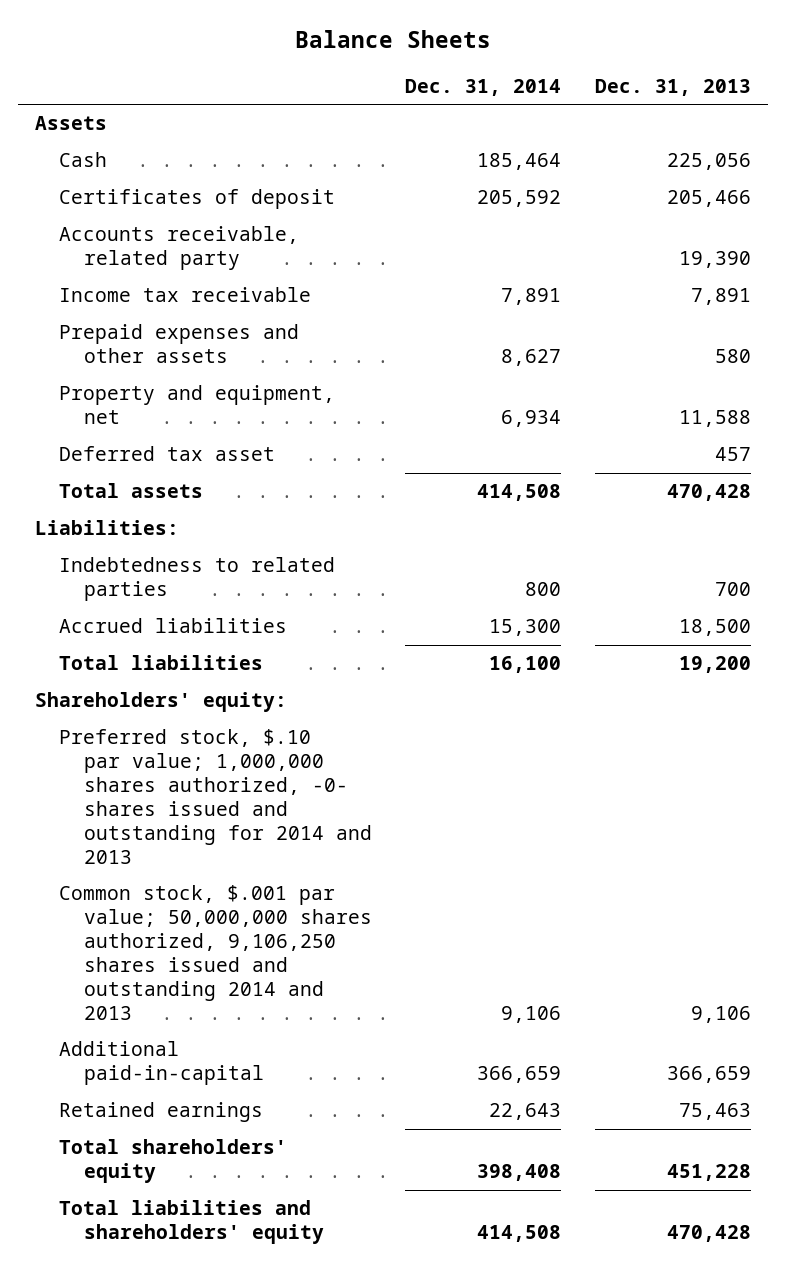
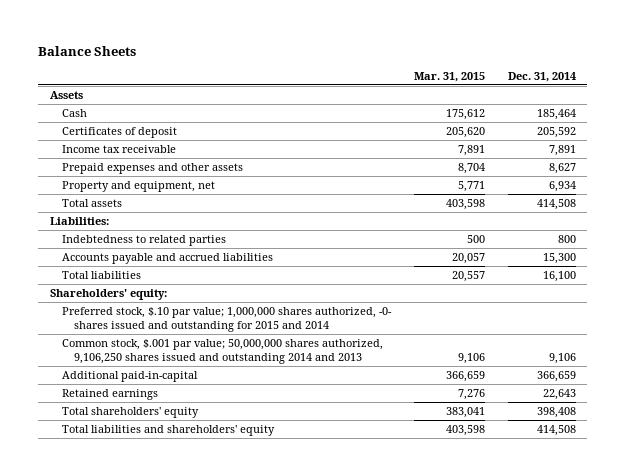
- | Dec. 31, 2014 | Dec. 31, 2013
+ | Mar. 31, 2015 | Dec. 31, 2014
- Accounts receivable, related party | | 19,390
- Deferred tax asset | | 457
- Accrued liabilities | 15,300 | 18,500
+ Accounts payable and accrued liabilities | 20,057 | 15,300
- Preferred stock, $.10 par value; 1,000,000 shares authorized, -0- shares issued and outstanding for 2014 and 2013
+ Preferred stock, $.10 par value; 1,000,000 shares authorized, -0- shares issued and outstanding for 2015 and 2014

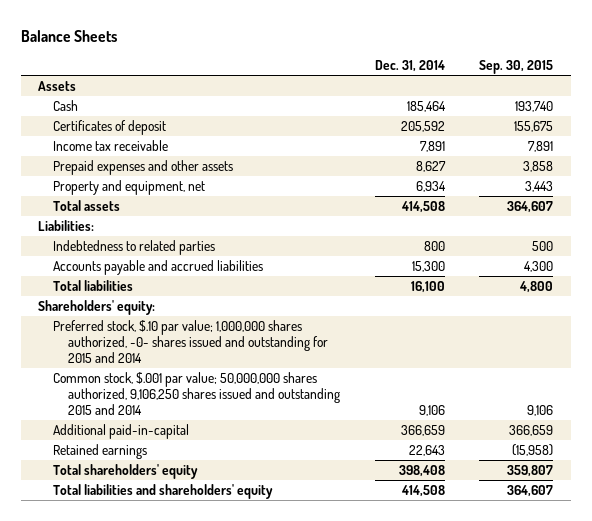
- | Mar. 31, 2015 | Dec. 31, 2014
+ | Dec. 31, 2014 | Sep. 30, 2015
- Common stock, $.001 par value; 50,000,000 shares authorized, 9,106,250 shares issued and outstanding 2014 and 2013 | 9,106 | 9,106
+ Common stock, $.001 par value; 50,000,000 shares authorized, 9,106,250 shares issued and outstanding 2015 and 2014 | 9,106 | 9,106

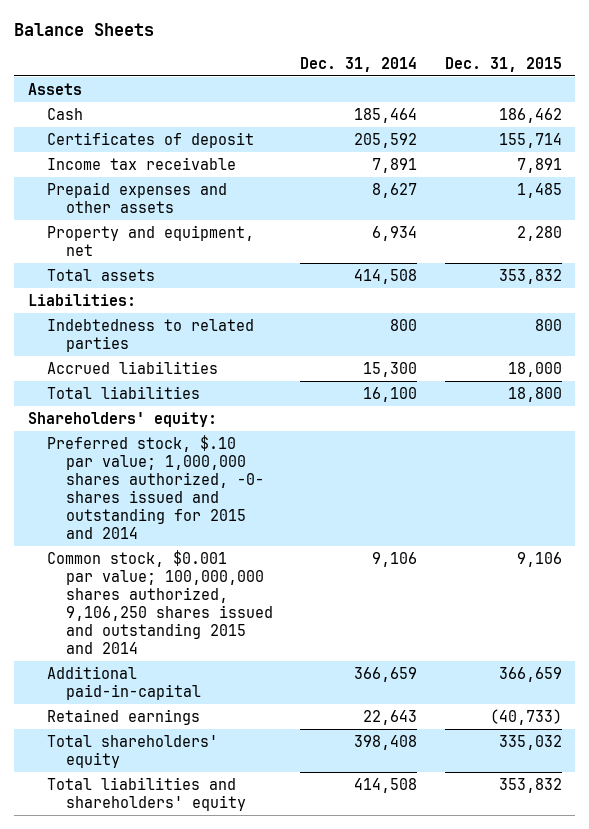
- | Dec. 31, 2014 | Sep. 30, 2015
+ | Dec. 31, 2014 | Dec. 31, 2015
- Accounts payable and accrued liabilities | 15,300 | 4,300
+ Accrued liabilities | 15,300 | 18,000
- Common stock, $.001 par value; 50,000,000 shares authorized, 9,106,250 shares issued and outstanding 2015 and 2014 | 9,106 | 9,106
+ Common stock, $0.001 par value; 100,000,000 shares authorized, 9,106,250 shares issued and outstanding 2015 and 2014 | 9,106 | 9,106

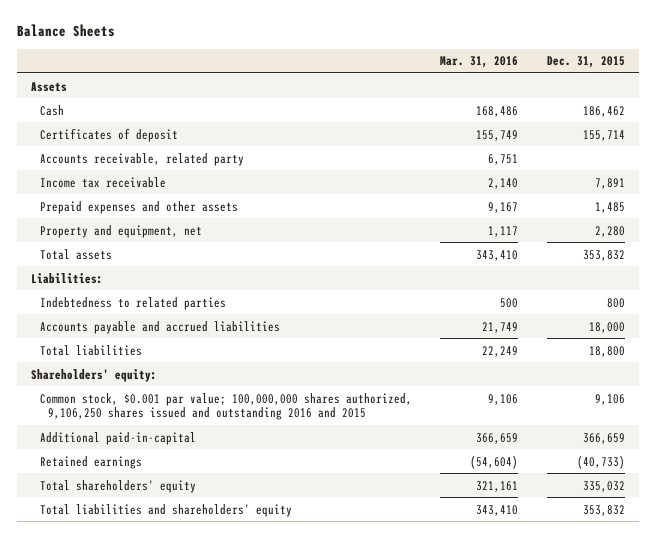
- | Dec. 31, 2014 | Dec. 31, 2015
+ | Mar. 31, 2016 | Dec. 31, 2015
+ Accounts receivable, related party | 6,751 |
- Accrued liabilities | 15,300 | 18,000
+ Accounts payable and accrued liabilities | 21,749 | 18,000
- Preferred stock, $.10 par value; 1,000,000 shares authorized, -0- shares issued and outstanding for 2015 and 2014
- Common stock, $0.001 par value; 100,000,000 shares authorized, 9,106,250 shares issued and outstanding 2015 and 2014 | 9,106 | 9,106
+ Common stock, $0.001 par value; 100,000,000 shares authorized, 9,106,250 shares issued and outstanding 2016 and 2015 | 9,106 | 9,106

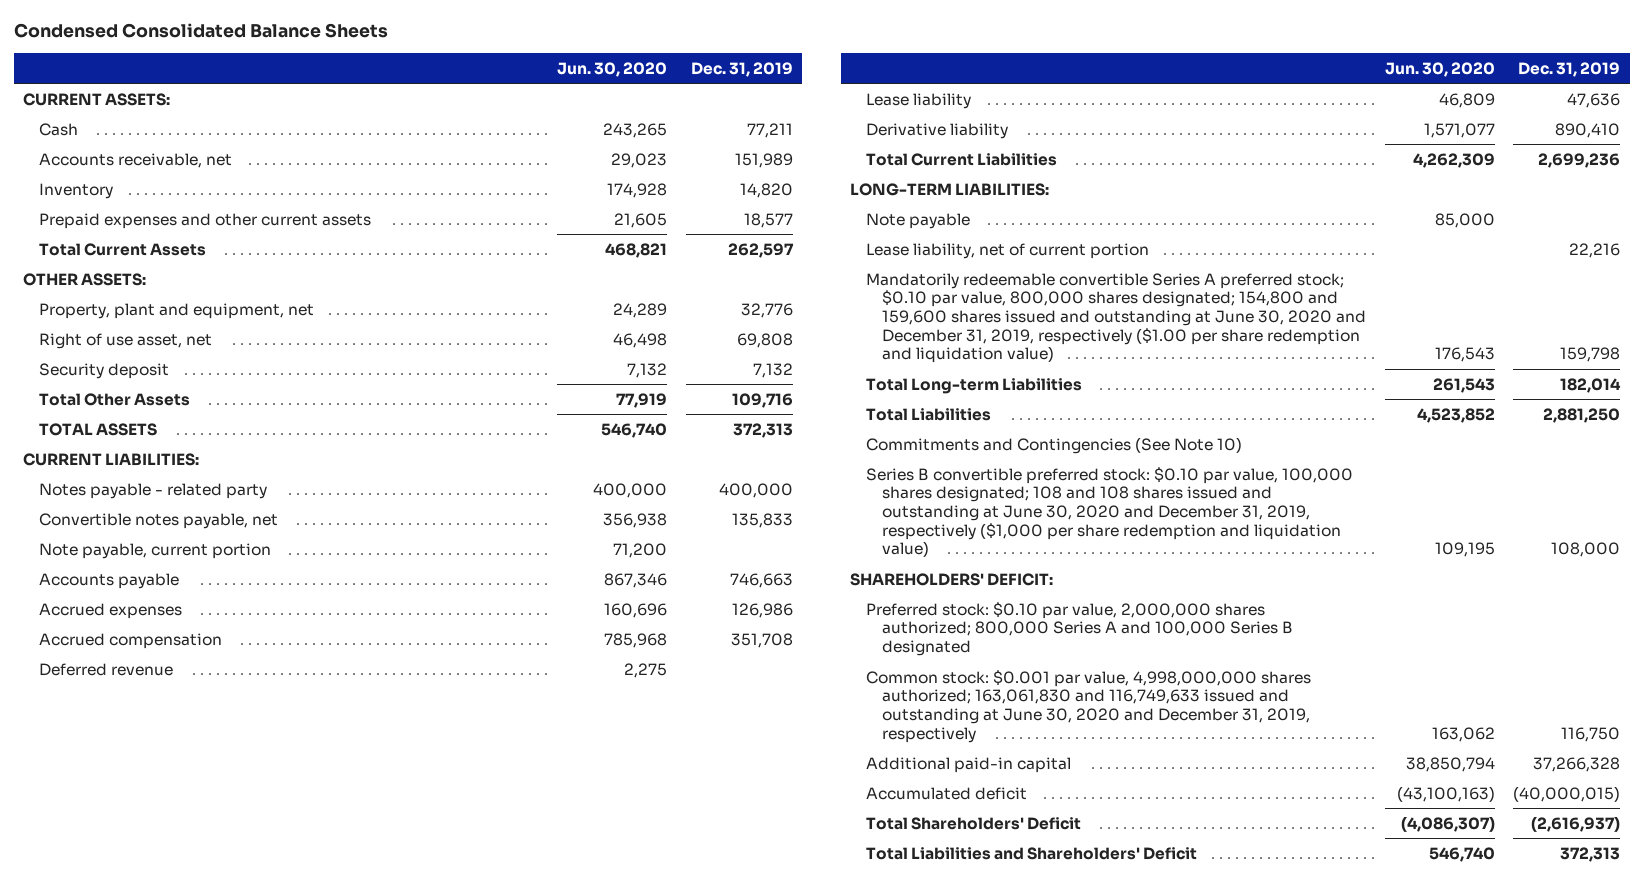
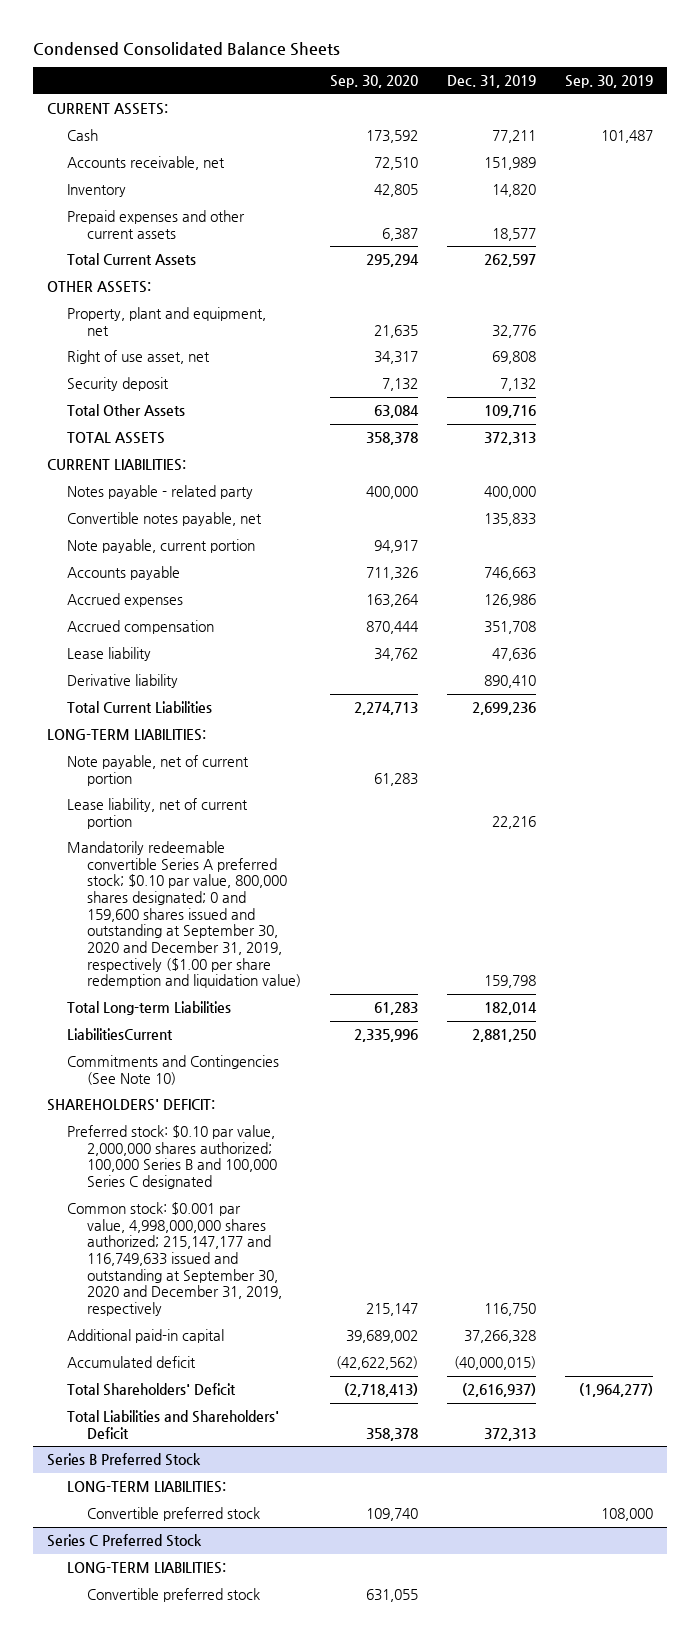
- | Jun. 30, 2020 | Dec. 31, 2019
+ | Sep. 30, 2020 | Dec. 31, 2019 | Sep. 30, 2019
- Deferred revenue | 2,275 |
- Note payable | 85,000 |
+ Note payable, net of current portion | 61,283 | |
- Mandatorily redeemable convertible Series A preferred stock; $0.10 par value, 800,000 shares designated; 154,800 and 159,600 shares issued and outstanding at June 30, 2020 and December 31, 2019, respectively ($1.00 per share redemption and liquidation value) | 176,543 | 159,798
+ Mandatorily redeemable convertible Series A preferred stock; $0.10 par value, 800,000 shares designated; 0 and 159,600 shares issued and outstanding at September 30, 2020 and December 31, 2019, respectively ($1.00 per share redemption and liquidation value) | | 159,798 |
- Total Liabilities | 4,523,852 | 2,881,250
+ LiabilitiesCurrent | 2,335,996 | 2,881,250 |
- Series B convertible preferred stock: $0.10 par value, 100,000 shares designated; 108 and 108 shares issued and outstanding at June 30, 2020 and December 31, 2019, respectively ($1,000 per share redemption and liquidation value) | 109,195 | 108,000
- Preferred stock: $0.10 par value, 2,000,000 shares authorized; 800,000 Series A and 100,000 Series B designated
- Common stock: $0.001 par value, 4,998,000,000 shares authorized; 163,061,830 and 116,749,633 issued and outstanding at June 30, 2020 and December 31, 2019, respectively | 163,062 | 116,750
+ Preferred stock: $0.10 par value, 2,000,000 shares authorized; 100,000 Series B and 100,000 Series C designated
+ Common stock: $0.001 par value, 4,998,000,000 shares authorized; 215,147,177 and 116,749,633 issued and outstanding at September 30, 2020 and December 31, 2019, respectively | 215,147 | 116,750 |
+ Series B Preferred Stock
+ LONG-TERM LIABILITIES:
+ Convertible preferred stock | 109,740 | | 108,000
+ Series C Preferred Stock
+ LONG-TERM LIABILITIES:
+ Convertible preferred stock | 631,055 | |

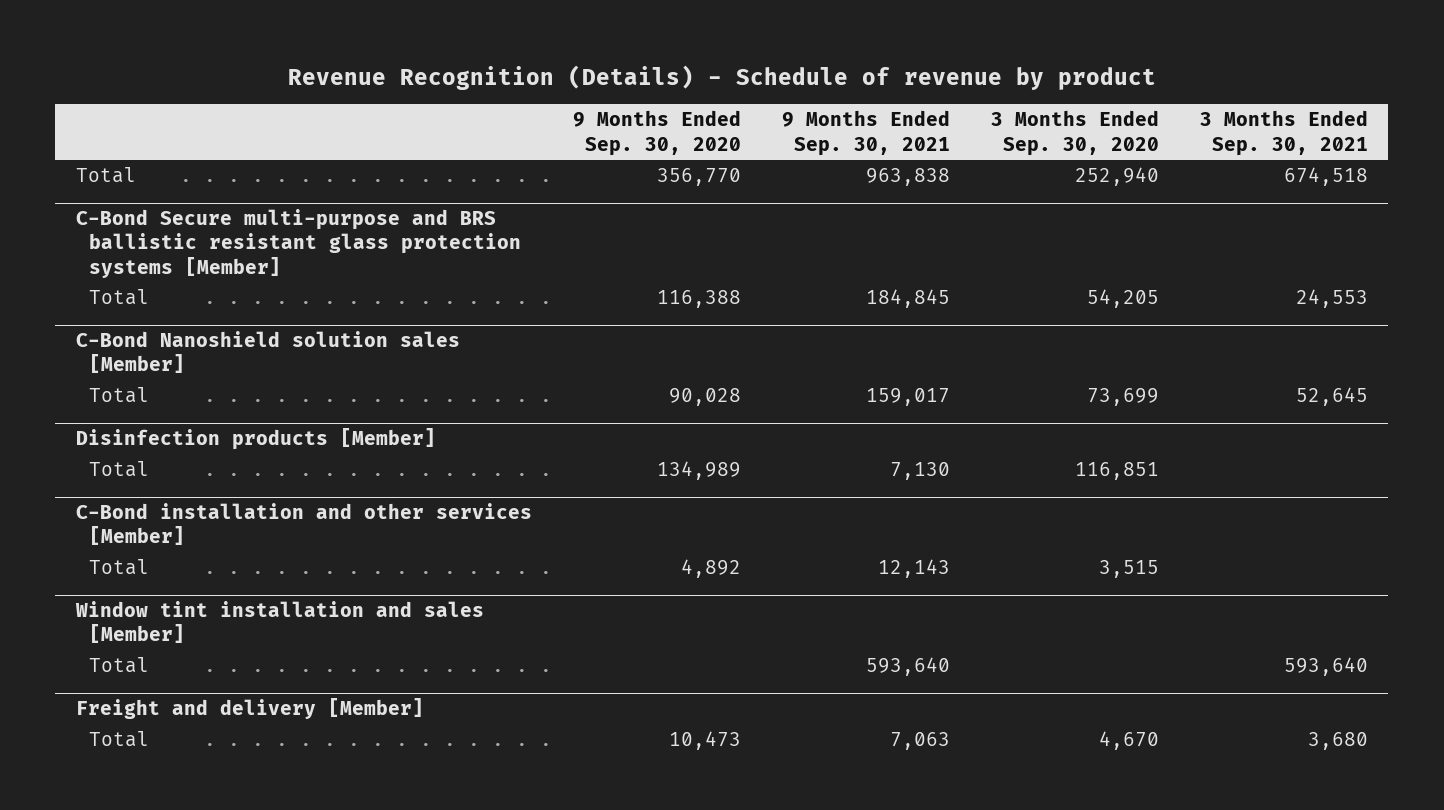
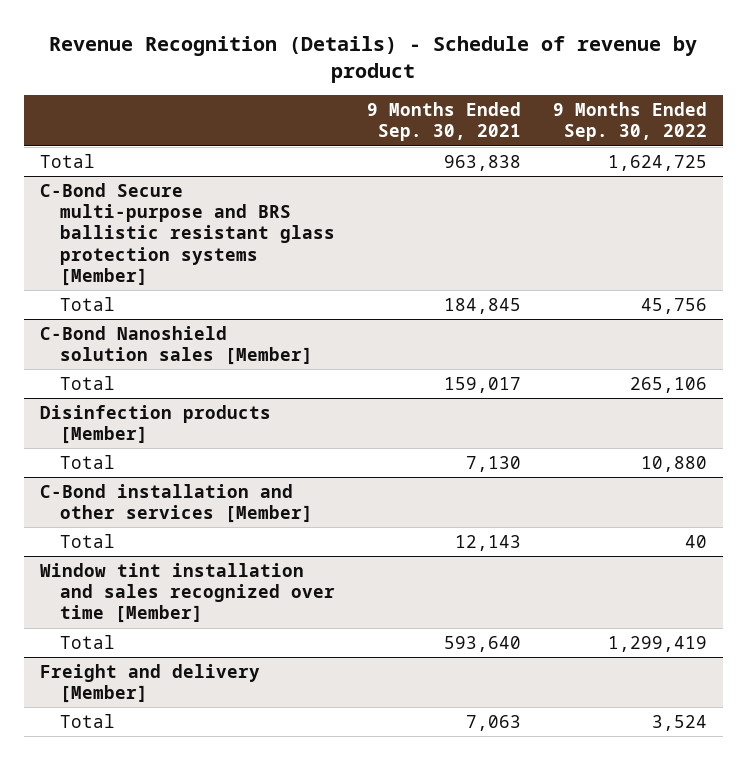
- | 9 Months Ended Sep. 30, 2020 | 9 Months Ended Sep. 30, 2021 | 3 Months Ended Sep. 30, 2020 | 3 Months Ended Sep. 30, 2021
+ | 9 Months Ended Sep. 30, 2021 | 9 Months Ended Sep. 30, 2022
- Window tint installation and sales [Member]
+ Window tint installation and sales recognized over time [Member]

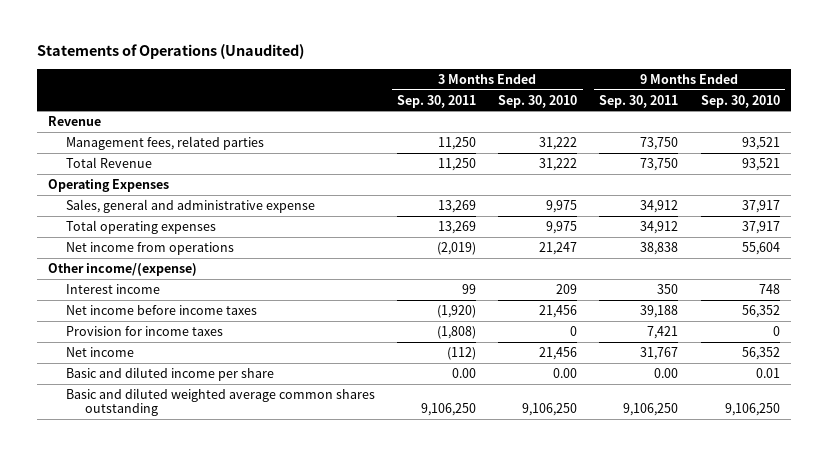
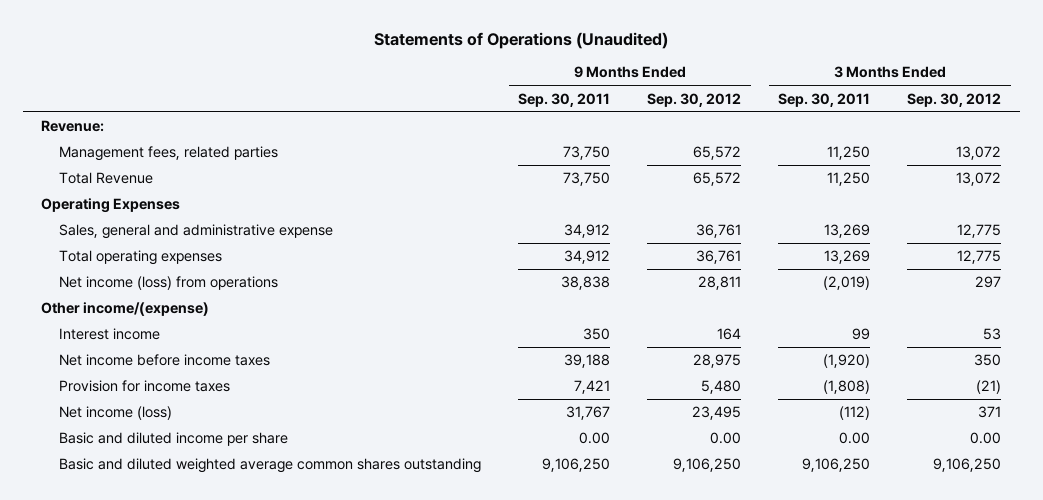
- | 3 Months Ended Sep. 30, 2011 | 3 Months Ended Sep. 30, 2010 | 9 Months Ended Sep. 30, 2011 | 9 Months Ended Sep. 30, 2010
+ | 9 Months Ended Sep. 30, 2011 | 9 Months Ended Sep. 30, 2012 | 3 Months Ended Sep. 30, 2011 | 3 Months Ended Sep. 30, 2012
- Revenue
+ Revenue:
- Net income from operations | (2,019) | 21,247 | 38,838 | 55,604
+ Net income (loss) from operations | 38,838 | 28,811 | (2,019) | 297
- Net income | (112) | 21,456 | 31,767 | 56,352
+ Net income (loss) | 31,767 | 23,495 | (112) | 371

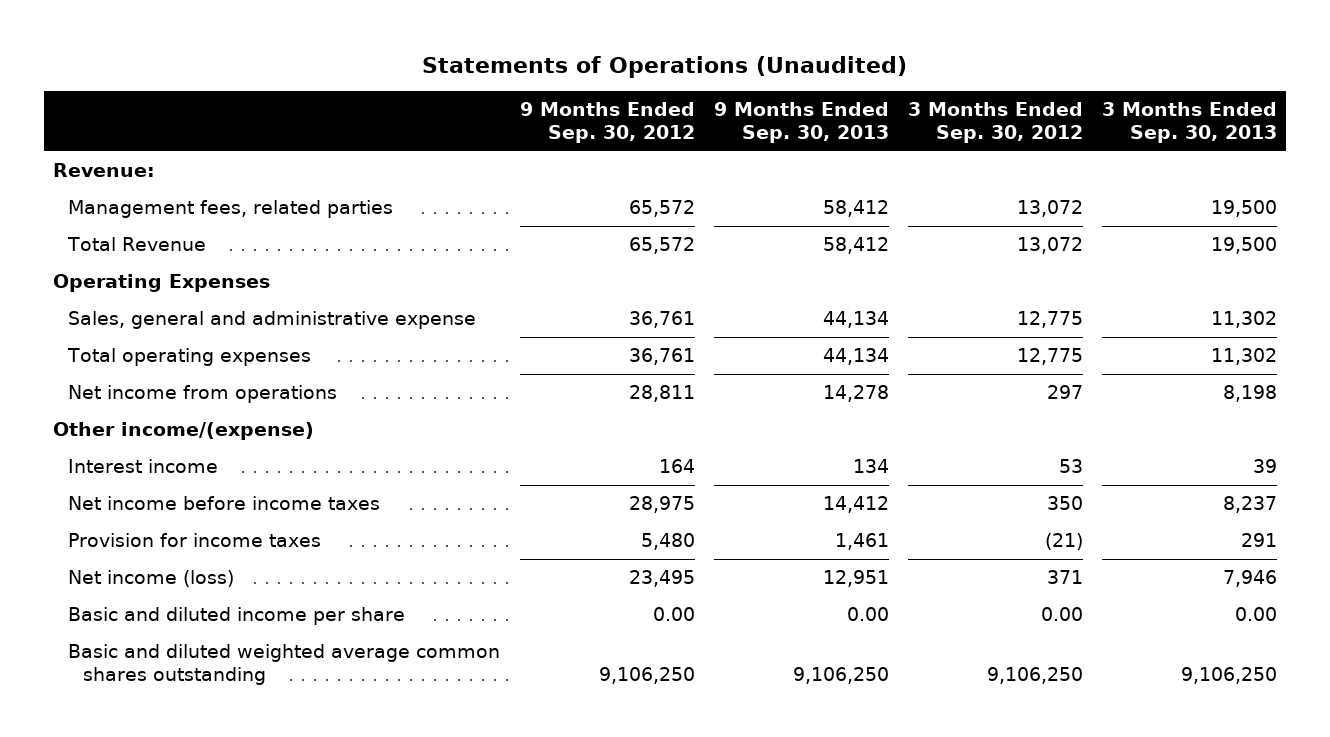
- | 9 Months Ended Sep. 30, 2011 | 9 Months Ended Sep. 30, 2012 | 3 Months Ended Sep. 30, 2011 | 3 Months Ended Sep. 30, 2012
+ | 9 Months Ended Sep. 30, 2012 | 9 Months Ended Sep. 30, 2013 | 3 Months Ended Sep. 30, 2012 | 3 Months Ended Sep. 30, 2013
- Net income (loss) from operations | 38,838 | 28,811 | (2,019) | 297
+ Net income from operations | 28,811 | 14,278 | 297 | 8,198

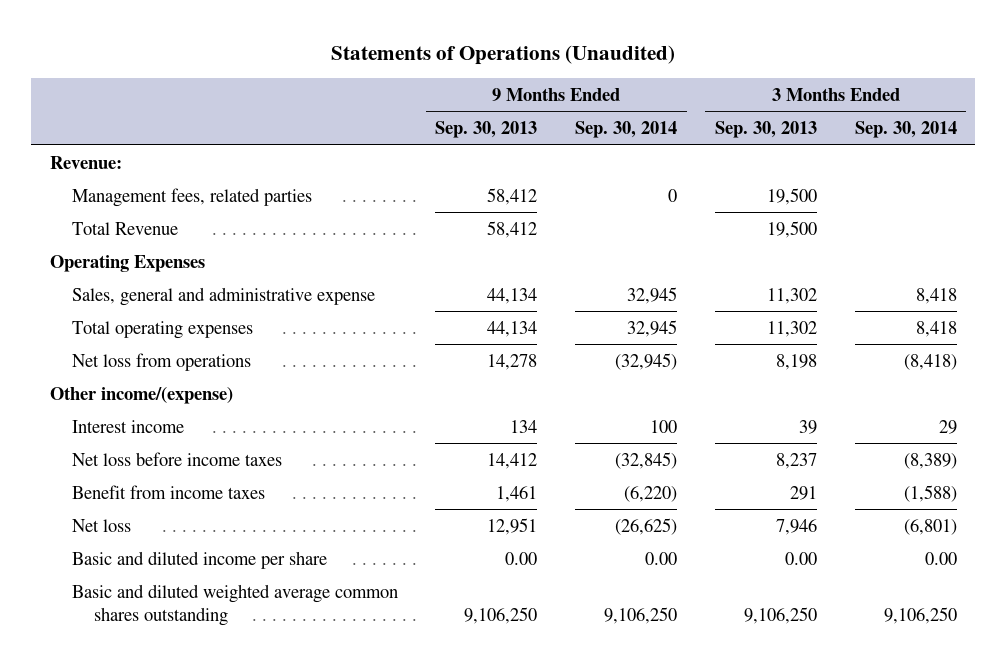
- | 9 Months Ended Sep. 30, 2012 | 9 Months Ended Sep. 30, 2013 | 3 Months Ended Sep. 30, 2012 | 3 Months Ended Sep. 30, 2013
+ | 9 Months Ended Sep. 30, 2013 | 9 Months Ended Sep. 30, 2014 | 3 Months Ended Sep. 30, 2013 | 3 Months Ended Sep. 30, 2014
- Net income from operations | 28,811 | 14,278 | 297 | 8,198
+ Net loss from operations | 14,278 | (32,945) | 8,198 | (8,418)
- Net income before income taxes | 28,975 | 14,412 | 350 | 8,237
- Provision for income taxes | 5,480 | 1,461 | (21) | 291
- Net income (loss) | 23,495 | 12,951 | 371 | 7,946
+ Net loss before income taxes | 14,412 | (32,845) | 8,237 | (8,389)
+ Benefit from income taxes | 1,461 | (6,220) | 291 | (1,588)
+ Net loss | 12,951 | (26,625) | 7,946 | (6,801)

